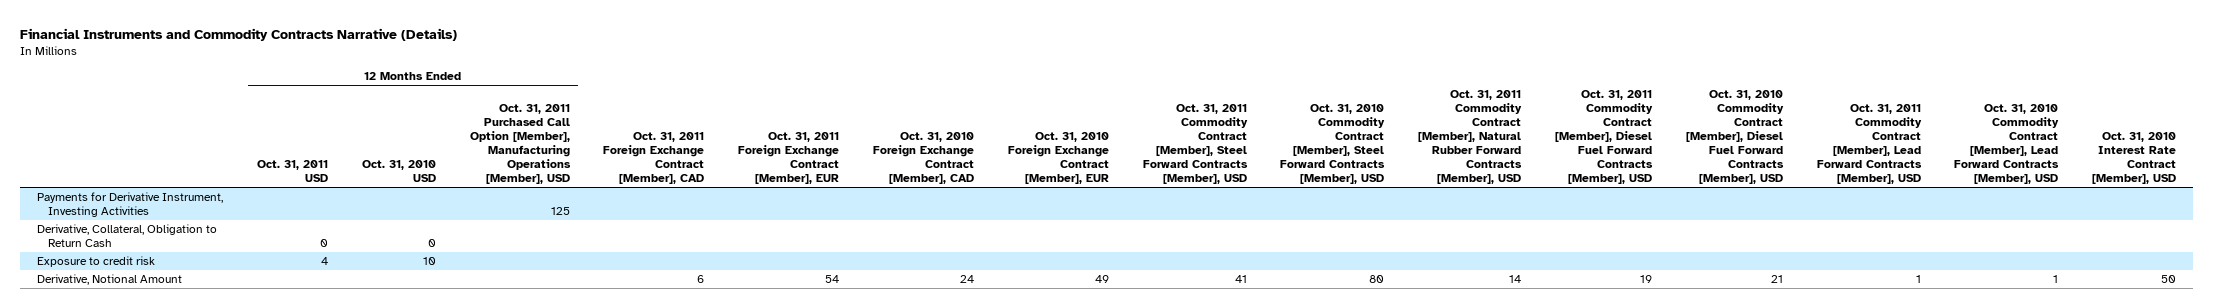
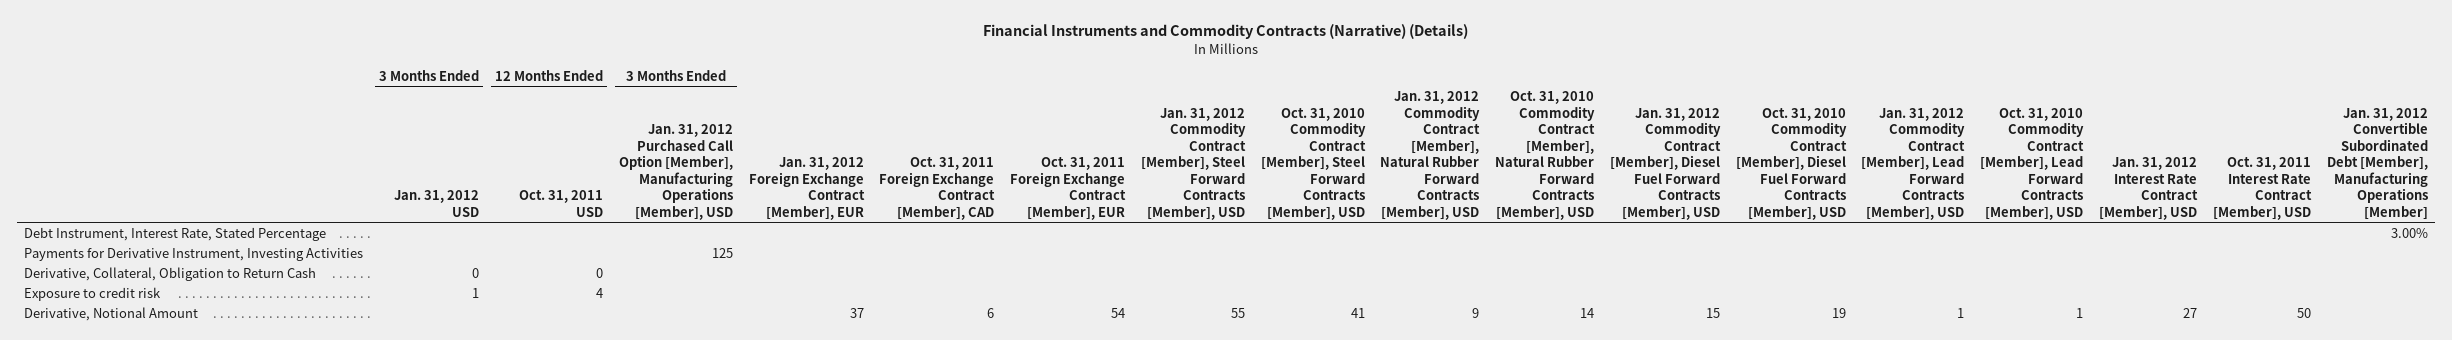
- Financial Instruments and Commodity Contracts Narrative (Details)
+ Financial Instruments and Commodity Contracts (Narrative) (Details)
- | 12 Months Ended Oct. 31, 2011 USD | 12 Months Ended Oct. 31, 2010 USD | 12 Months Ended Oct. 31, 2011 Purchased Call Option [Member], Manufacturing Operations [Member], USD | Oct. 31, 2011 Foreign Exchange Contract [Member], CAD | Oct. 31, 2011 Foreign Exchange Contract [Member], EUR | Oct. 31, 2010 Foreign Exchange Contract [Member], CAD | Oct. 31, 2010 Foreign Exchange Contract [Member], EUR | Oct. 31, 2011 Commodity Contract [Member], Steel Forward Contracts [Member], USD | Oct. 31, 2010 Commodity Contract [Member], Steel Forward Contracts [Member], USD | Oct. 31, 2011 Commodity Contract [Member], Natural Rubber Forward Contracts [Member], USD | Oct. 31, 2011 Commodity Contract [Member], Diesel Fuel Forward Contracts [Member], USD | Oct. 31, 2010 Commodity Contract [Member], Diesel Fuel Forward Contracts [Member], USD | Oct. 31, 2011 Commodity Contract [Member], Lead Forward Contracts [Member], USD | Oct. 31, 2010 Commodity Contract [Member], Lead Forward Contracts [Member], USD | Oct. 31, 2010 Interest Rate Contract [Member], USD
+ | 3 Months Ended Jan. 31, 2012 USD | 12 Months Ended Oct. 31, 2011 USD | 3 Months Ended Jan. 31, 2012 Purchased Call Option [Member], Manufacturing Operations [Member], USD | Jan. 31, 2012 Foreign Exchange Contract [Member], EUR | Oct. 31, 2011 Foreign Exchange Contract [Member], CAD | Oct. 31, 2011 Foreign Exchange Contract [Member], EUR | Jan. 31, 2012 Commodity Contract [Member], Steel Forward Contracts [Member], USD | Oct. 31, 2010 Commodity Contract [Member], Steel Forward Contracts [Member], USD | Jan. 31, 2012 Commodity Contract [Member], Natural Rubber Forward Contracts [Member], USD | Oct. 31, 2010 Commodity Contract [Member], Natural Rubber Forward Contracts [Member], USD | Jan. 31, 2012 Commodity Contract [Member], Diesel Fuel Forward Contracts [Member], USD | Oct. 31, 2010 Commodity Contract [Member], Diesel Fuel Forward Contracts [Member], USD | Jan. 31, 2012 Commodity Contract [Member], Lead Forward Contracts [Member], USD | Oct. 31, 2010 Commodity Contract [Member], Lead Forward Contracts [Member], USD | Jan. 31, 2012 Interest Rate Contract [Member], USD | Oct. 31, 2011 Interest Rate Contract [Member], USD | Jan. 31, 2012 Convertible Subordinated Debt [Member], Manufacturing Operations [Member]
+ Debt Instrument, Interest Rate, Stated Percentage | | | | | | | | | | | | | | | | | 3.00%
- Derivative, Notional Amount | | | | 6 | 54 | 24 | 49 | 41 | 80 | 14 | 19 | 21 | 1 | 1 | 50
+ Derivative, Notional Amount | | | | 37 | 6 | 54 | 55 | 41 | 9 | 14 | 15 | 19 | 1 | 1 | 27 | 50 |

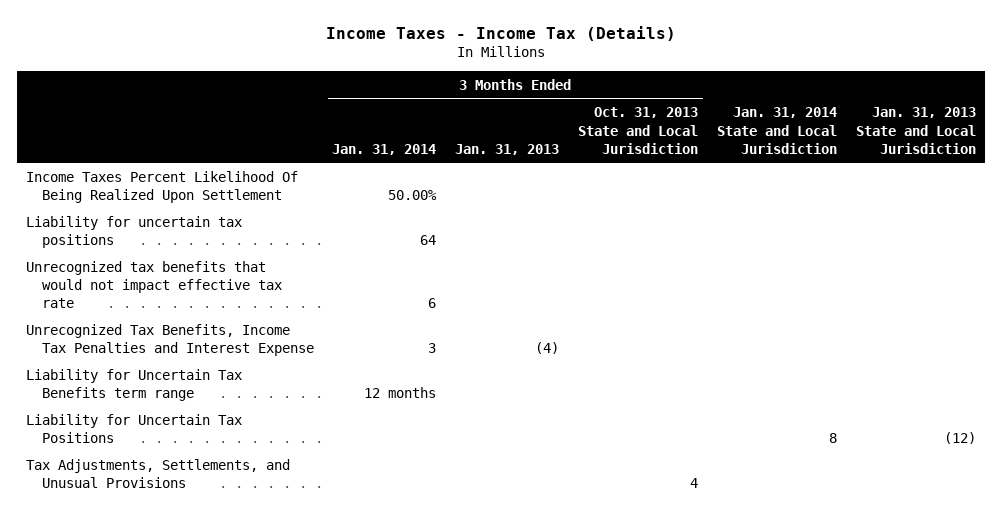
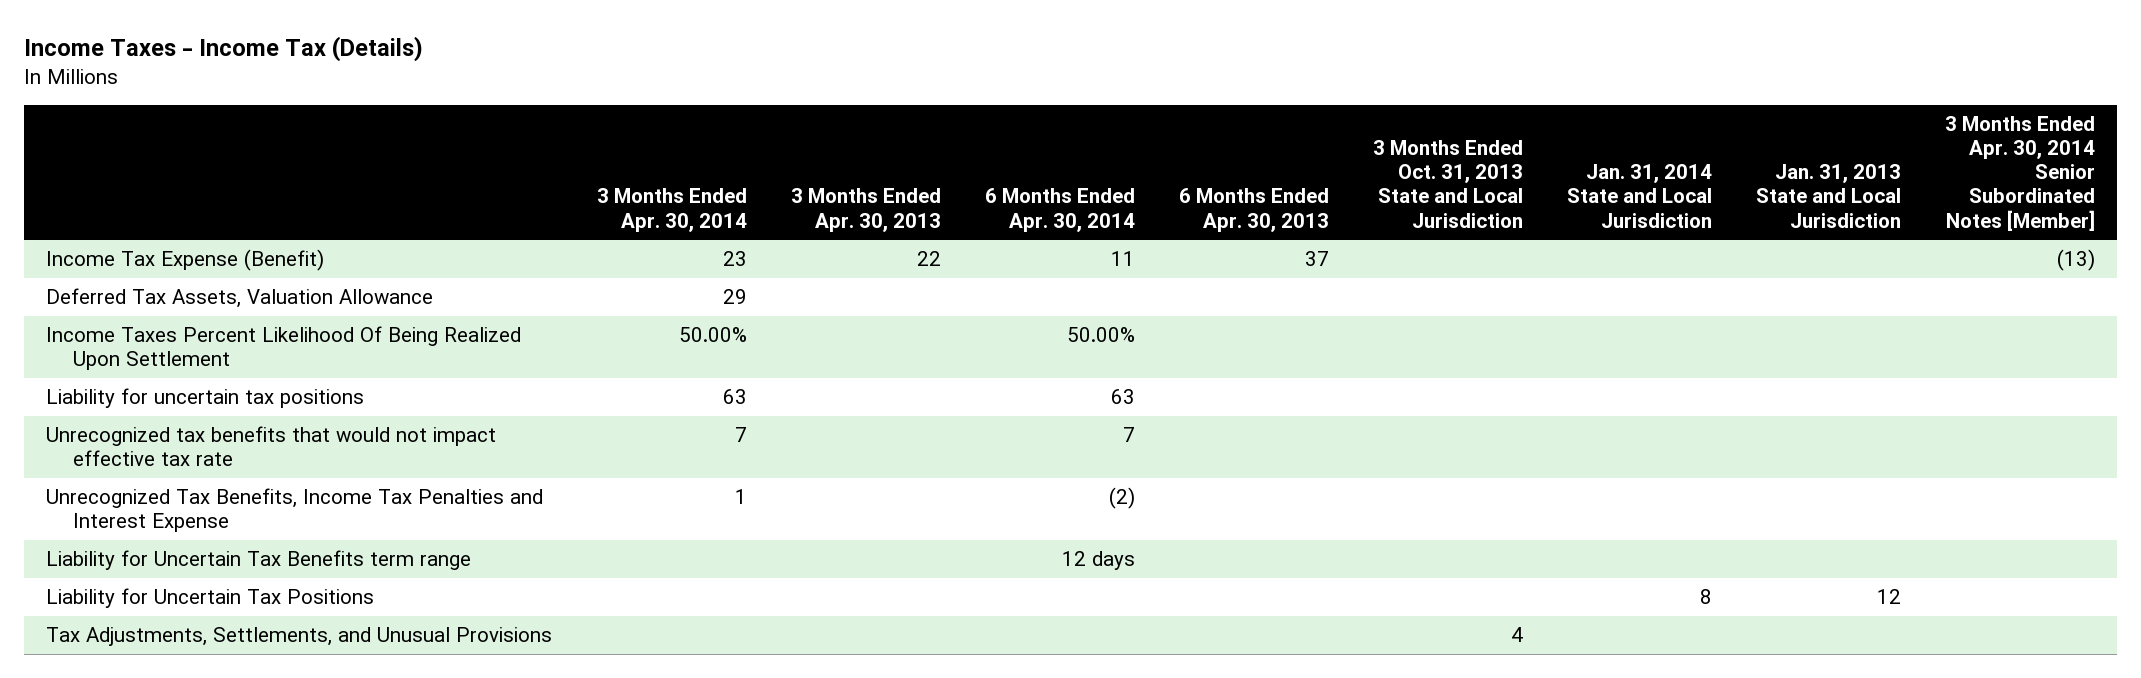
- | 3 Months Ended Jan. 31, 2014 | 3 Months Ended Jan. 31, 2013 | 3 Months Ended Oct. 31, 2013 State and Local Jurisdiction | Jan. 31, 2014 State and Local Jurisdiction | Jan. 31, 2013 State and Local Jurisdiction
+ | 3 Months Ended Apr. 30, 2014 | 3 Months Ended Apr. 30, 2013 | 6 Months Ended Apr. 30, 2014 | 6 Months Ended Apr. 30, 2013 | 3 Months Ended Oct. 31, 2013 State and Local Jurisdiction | Jan. 31, 2014 State and Local Jurisdiction | Jan. 31, 2013 State and Local Jurisdiction | 3 Months Ended Apr. 30, 2014 Senior Subordinated Notes [Member]
+ Income Tax Expense (Benefit) | 23 | 22 | 11 | 37 | | | | (13)
+ Deferred Tax Assets, Valuation Allowance | 29 | | | | | | |
- Liability for Uncertain Tax Positions | | | | 8 | (12)
+ Liability for Uncertain Tax Positions | | | | | | 8 | 12 |

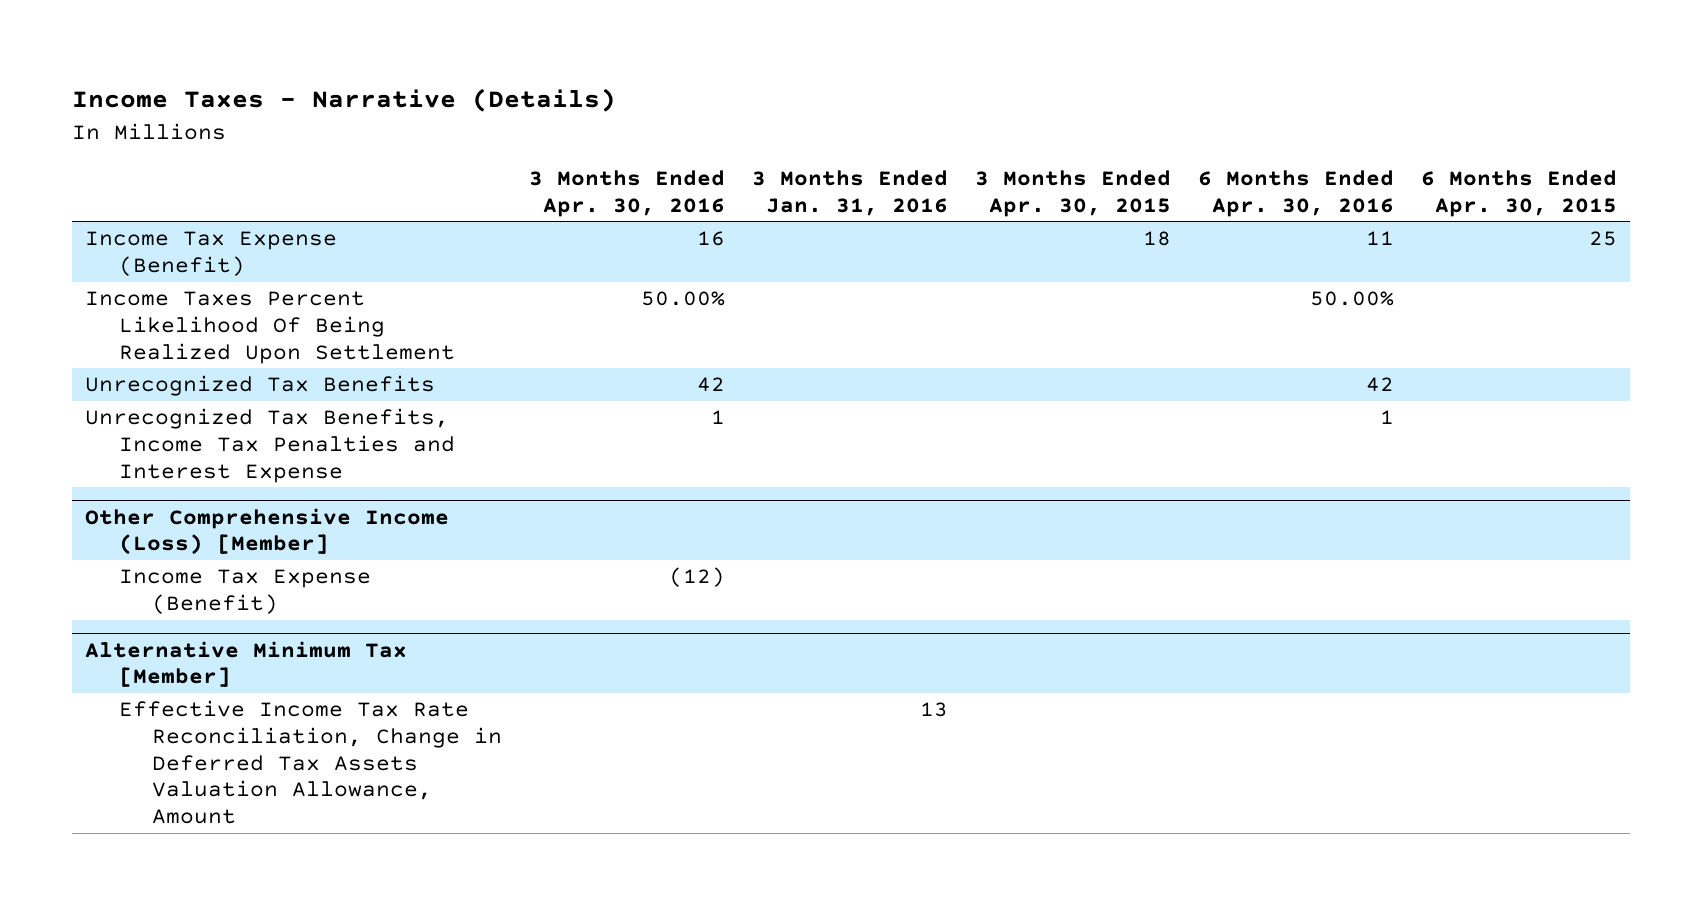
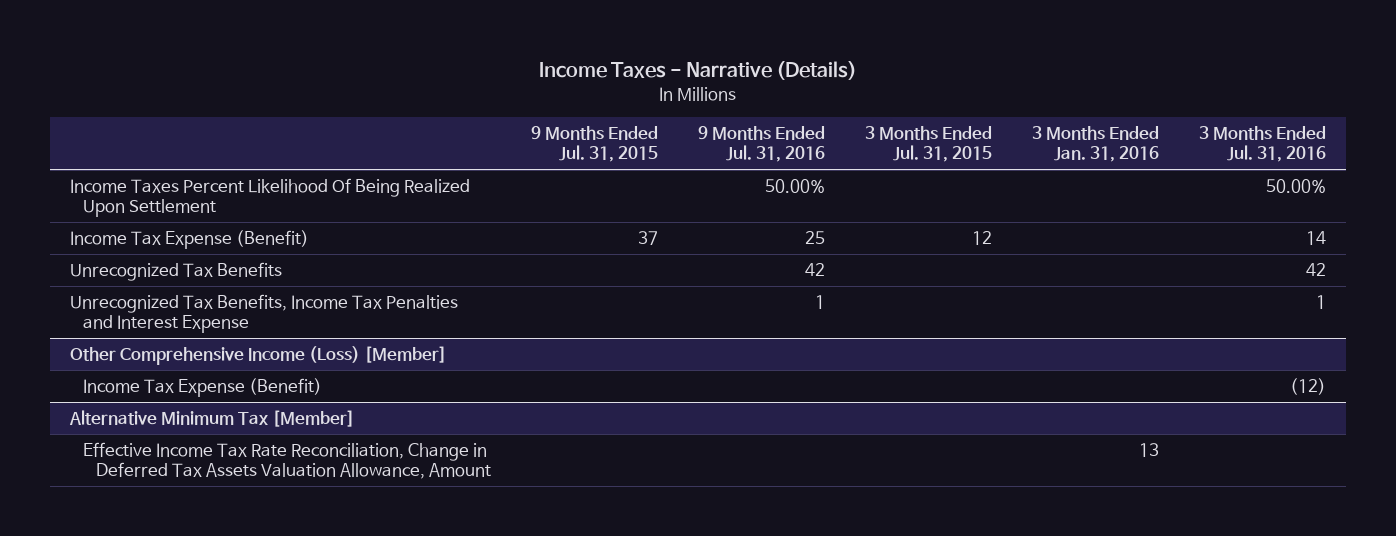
- | 3 Months Ended Apr. 30, 2016 | 3 Months Ended Jan. 31, 2016 | 3 Months Ended Apr. 30, 2015 | 6 Months Ended Apr. 30, 2016 | 6 Months Ended Apr. 30, 2015
+ | 9 Months Ended Jul. 31, 2015 | 9 Months Ended Jul. 31, 2016 | 3 Months Ended Jul. 31, 2015 | 3 Months Ended Jan. 31, 2016 | 3 Months Ended Jul. 31, 2016
moved down: Income Tax Expense (Benefit) | 37 | 25 | 12 | | 14

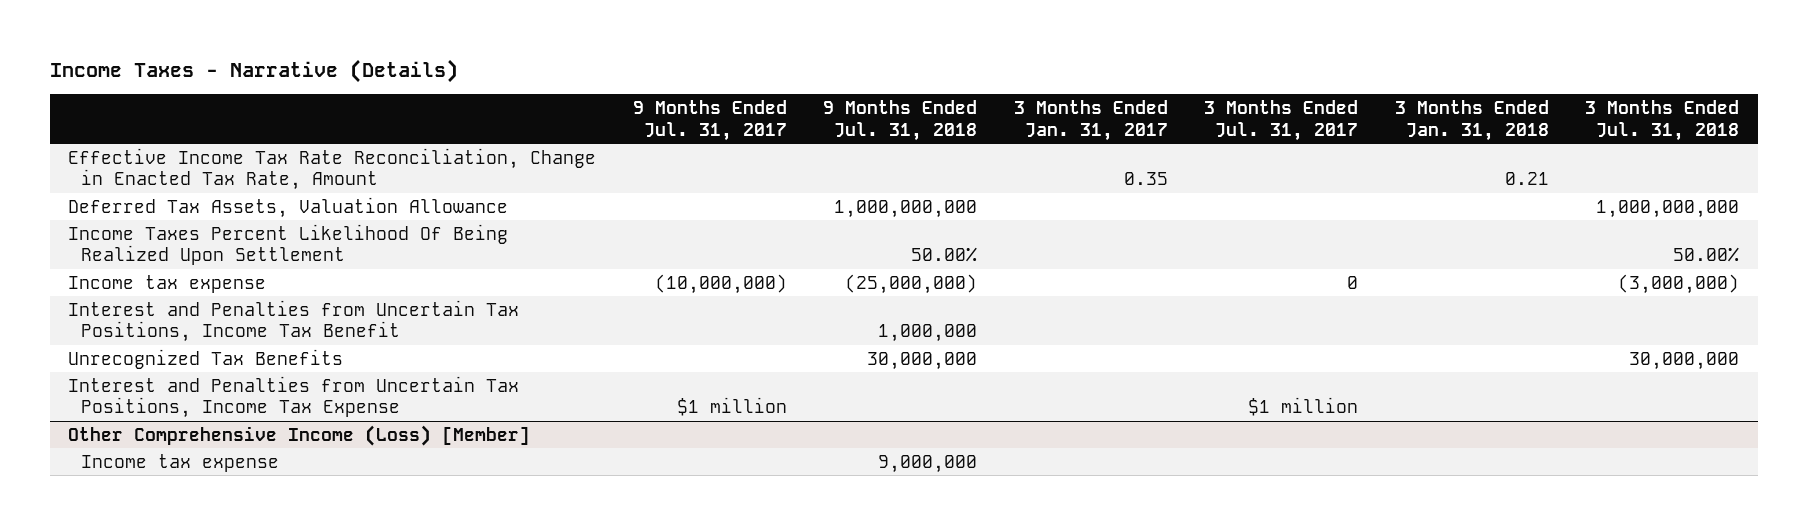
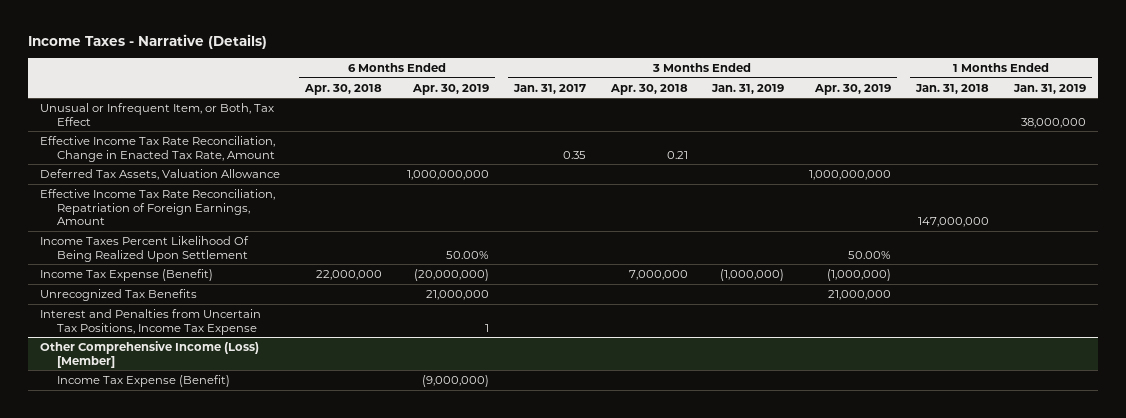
- | 9 Months Ended Jul. 31, 2017 | 9 Months Ended Jul. 31, 2018 | 3 Months Ended Jan. 31, 2017 | 3 Months Ended Jul. 31, 2017 | 3 Months Ended Jan. 31, 2018 | 3 Months Ended Jul. 31, 2018
+ | 6 Months Ended Apr. 30, 2018 | 6 Months Ended Apr. 30, 2019 | 3 Months Ended Jan. 31, 2017 | 3 Months Ended Apr. 30, 2018 | 3 Months Ended Jan. 31, 2019 | 3 Months Ended Apr. 30, 2019 | 1 Months Ended Jan. 31, 2018 | 1 Months Ended Jan. 31, 2019
+ Unusual or Infrequent Item, or Both, Tax Effect | | | | | | | | 38,000,000
+ Effective Income Tax Rate Reconciliation, Repatriation of Foreign Earnings, Amount | | | | | | | 147,000,000 |
- Income tax expense | (10,000,000) | (25,000,000) | | 0 | | (3,000,000)
- Interest and Penalties from Uncertain Tax Positions, Income Tax Benefit | | 1,000,000 | | | |
+ Income Tax Expense (Benefit) | 22,000,000 | (20,000,000) | | 7,000,000 | (1,000,000) | (1,000,000) | |
@ Other Comprehensive Income (Loss) [Member]
- Income tax expense | | 9,000,000 | | | |
+ Income Tax Expense (Benefit) | | (9,000,000) | | | | | |

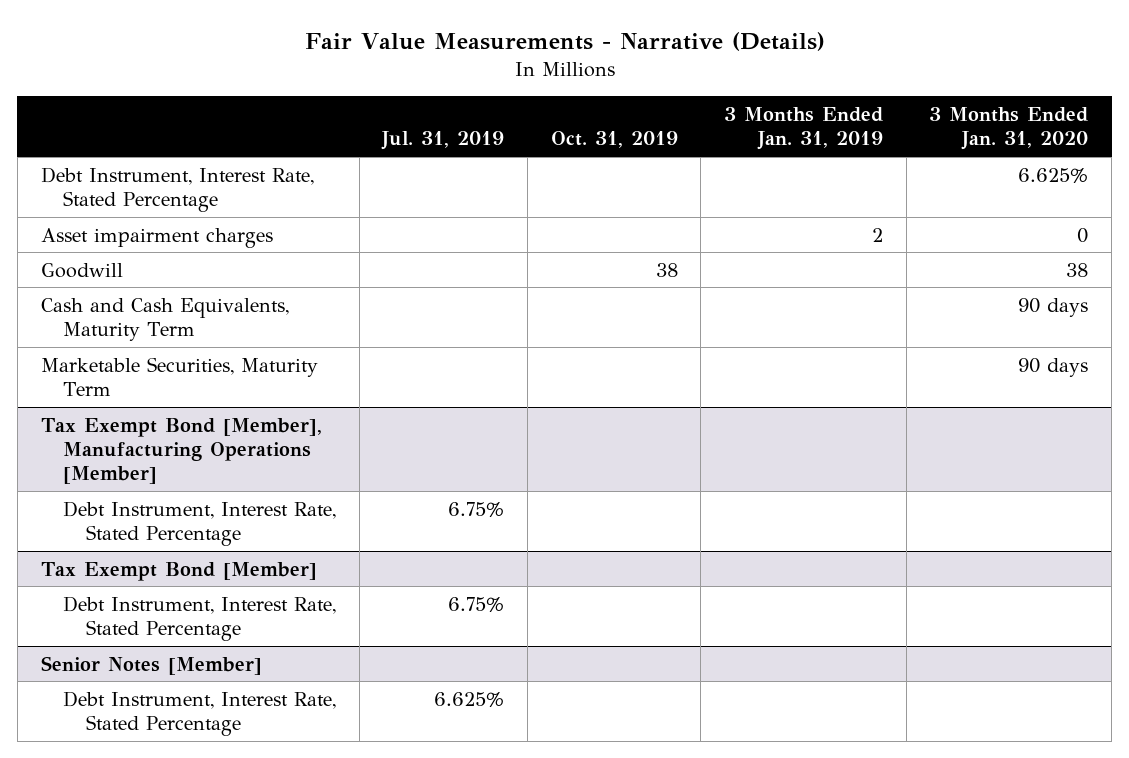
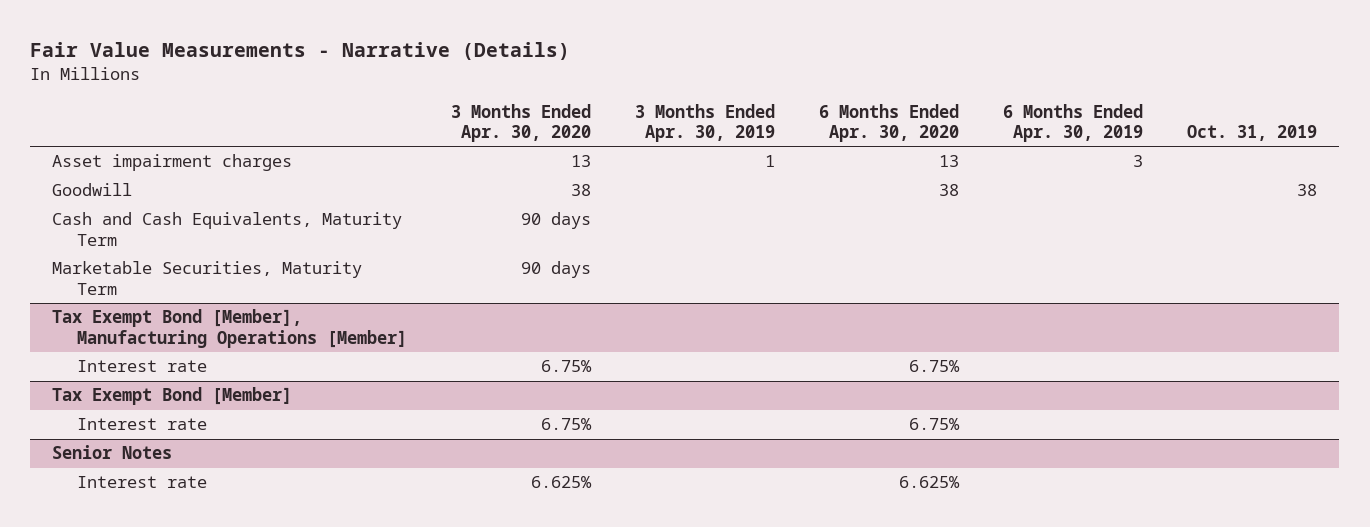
- | Jul. 31, 2019 | Oct. 31, 2019 | 3 Months Ended Jan. 31, 2019 | 3 Months Ended Jan. 31, 2020
+ | 3 Months Ended Apr. 30, 2020 | 3 Months Ended Apr. 30, 2019 | 6 Months Ended Apr. 30, 2020 | 6 Months Ended Apr. 30, 2019 | Oct. 31, 2019
- Debt Instrument, Interest Rate, Stated Percentage | | | | 6.625%
@ Tax Exempt Bond [Member], Manufacturing Operations [Member]
- Debt Instrument, Interest Rate, Stated Percentage | 6.75% | | |
+ Interest rate | 6.75% | | 6.75% | |
@ Tax Exempt Bond [Member]
- Debt Instrument, Interest Rate, Stated Percentage | 6.75% | | |
- Senior Notes [Member]
- Debt Instrument, Interest Rate, Stated Percentage | 6.625% | | |
@ Tax Exempt Bond [Member]
+ Interest rate | 6.75% | | 6.75% | |
+ Senior Notes
+ Interest rate | 6.625% | | 6.625% | |

